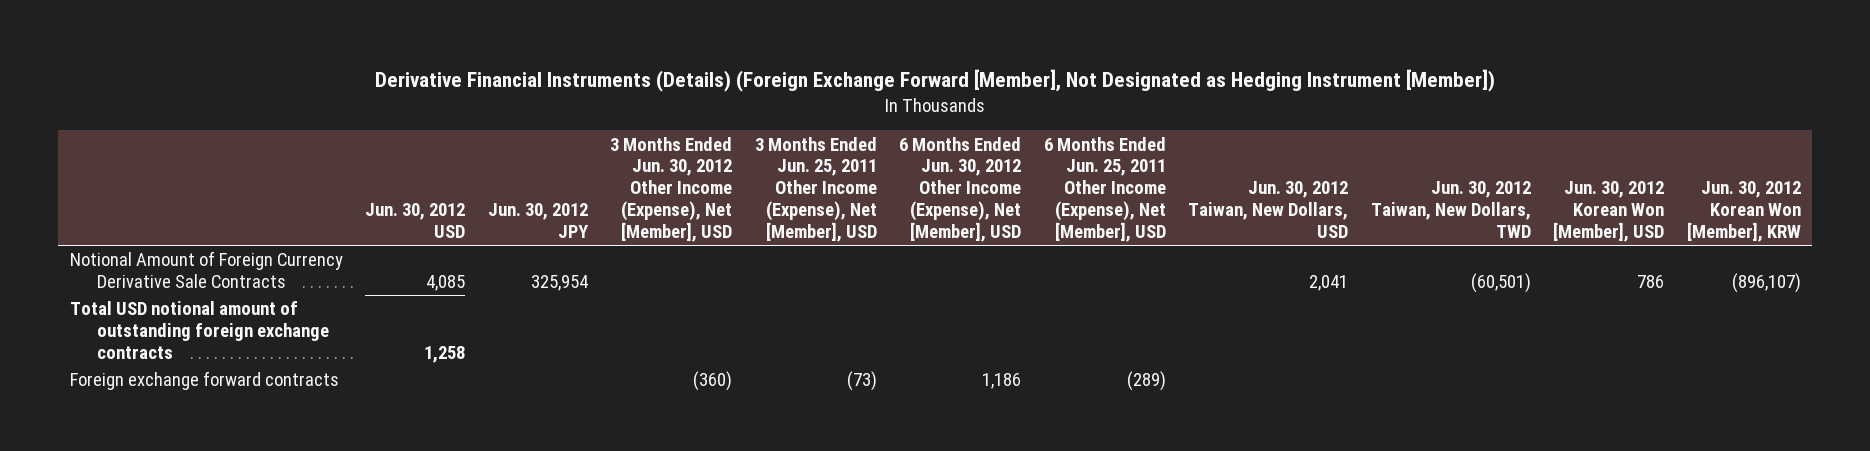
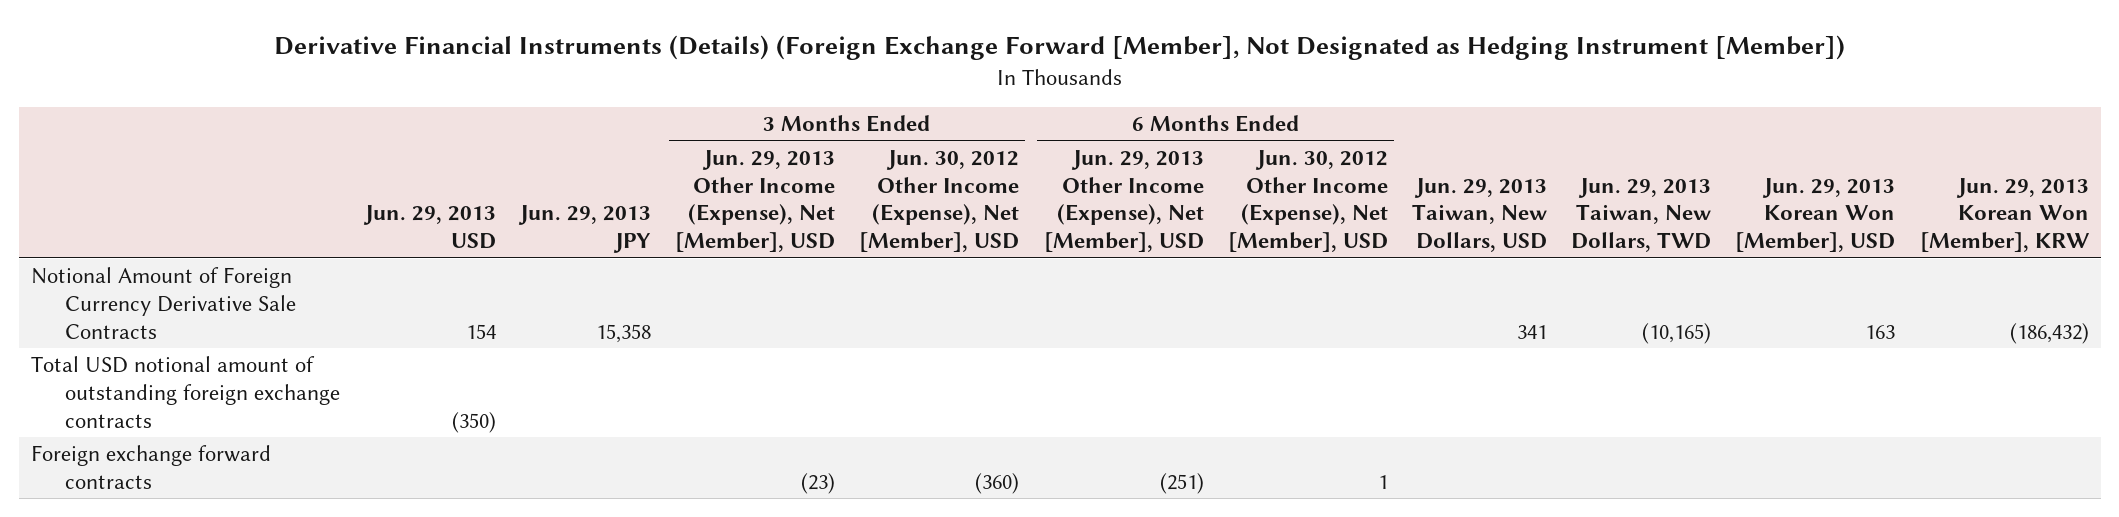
- | Jun. 30, 2012 USD | Jun. 30, 2012 JPY | 3 Months Ended Jun. 30, 2012 Other Income (Expense), Net [Member], USD | 3 Months Ended Jun. 25, 2011 Other Income (Expense), Net [Member], USD | 6 Months Ended Jun. 30, 2012 Other Income (Expense), Net [Member], USD | 6 Months Ended Jun. 25, 2011 Other Income (Expense), Net [Member], USD | Jun. 30, 2012 Taiwan, New Dollars, USD | Jun. 30, 2012 Taiwan, New Dollars, TWD | Jun. 30, 2012 Korean Won [Member], USD | Jun. 30, 2012 Korean Won [Member], KRW
+ | Jun. 29, 2013 USD | Jun. 29, 2013 JPY | 3 Months Ended Jun. 29, 2013 Other Income (Expense), Net [Member], USD | 3 Months Ended Jun. 30, 2012 Other Income (Expense), Net [Member], USD | 6 Months Ended Jun. 29, 2013 Other Income (Expense), Net [Member], USD | 6 Months Ended Jun. 30, 2012 Other Income (Expense), Net [Member], USD | Jun. 29, 2013 Taiwan, New Dollars, USD | Jun. 29, 2013 Taiwan, New Dollars, TWD | Jun. 29, 2013 Korean Won [Member], USD | Jun. 29, 2013 Korean Won [Member], KRW
- Foreign exchange forward contracts | | | (360) | (73) | 1,186 | (289) | | | |
+ Foreign exchange forward contracts | | | (23) | (360) | (251) | 1 | | | |

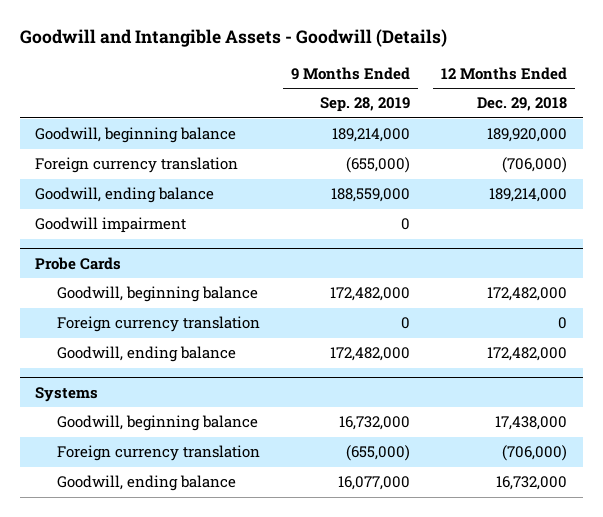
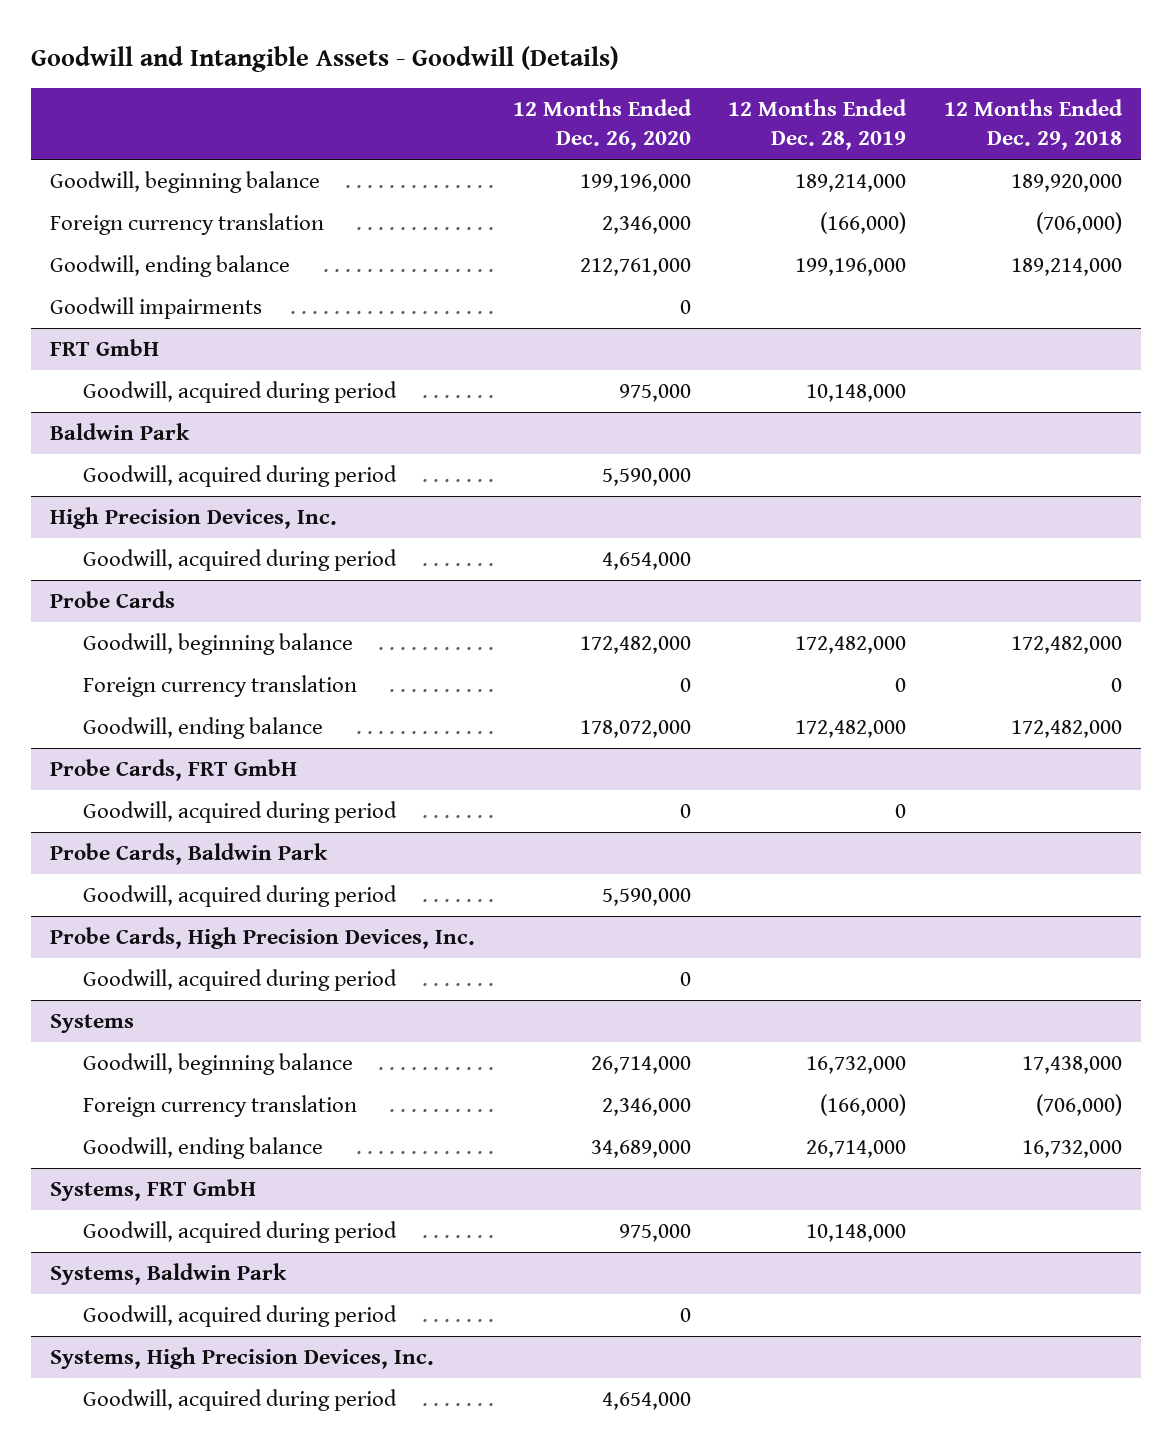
- | 9 Months Ended Sep. 28, 2019 | 12 Months Ended Dec. 29, 2018
+ | 12 Months Ended Dec. 26, 2020 | 12 Months Ended Dec. 28, 2019 | 12 Months Ended Dec. 29, 2018
- Goodwill impairment | 0 |
+ Goodwill impairments | 0 | |
+ FRT GmbH
+ Goodwill, acquired during period | 975,000 | 10,148,000 |
+ Baldwin Park
+ Goodwill, acquired during period | 5,590,000 | |
+ High Precision Devices, Inc.
+ Goodwill, acquired during period | 4,654,000 | |
+ Probe Cards, FRT GmbH
+ Goodwill, acquired during period | 0 | 0 |
+ Probe Cards, Baldwin Park
+ Goodwill, acquired during period | 5,590,000 | |
+ Probe Cards, High Precision Devices, Inc.
+ Goodwill, acquired during period | 0 | |
+ Systems, FRT GmbH
+ Goodwill, acquired during period | 975,000 | 10,148,000 |
+ Systems, Baldwin Park
+ Goodwill, acquired during period | 0 | |
+ Systems, High Precision Devices, Inc.
+ Goodwill, acquired during period | 4,654,000 | |

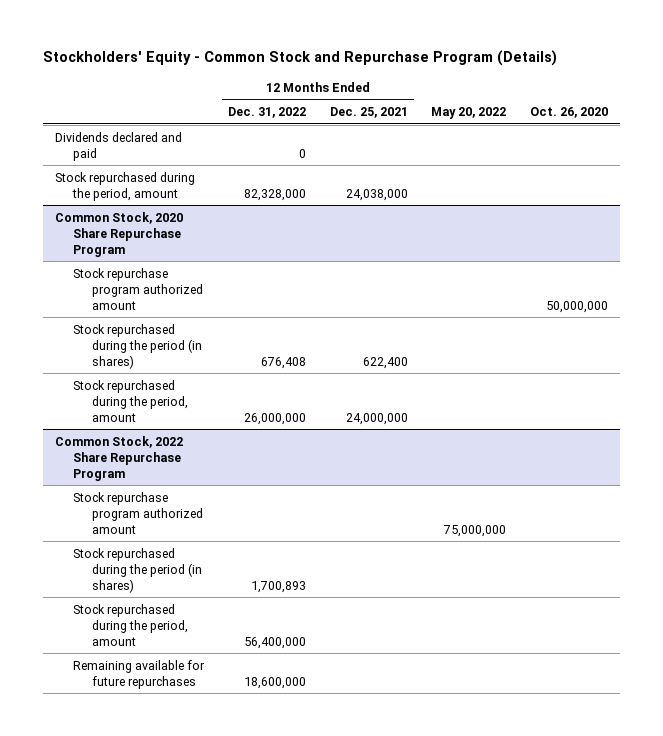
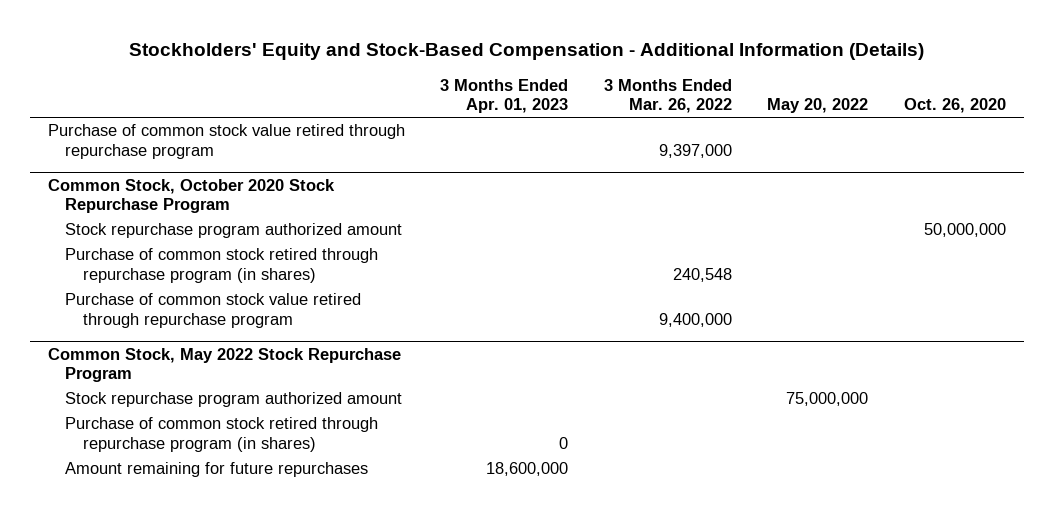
- Stockholders' Equity - Common Stock and Repurchase Program (Details)
+ Stockholders' Equity and Stock-Based Compensation - Additional Information (Details)
- | 12 Months Ended Dec. 31, 2022 | 12 Months Ended Dec. 25, 2021 | May 20, 2022 | Oct. 26, 2020
+ | 3 Months Ended Apr. 01, 2023 | 3 Months Ended Mar. 26, 2022 | May 20, 2022 | Oct. 26, 2020
- Dividends declared and paid | 0 | | |
- Stock repurchased during the period, amount | 82,328,000 | 24,038,000 | |
- Common Stock, 2020 Share Repurchase Program
+ Purchase of common stock value retired through repurchase program | | 9,397,000 | |
+ Common Stock, October 2020 Stock Repurchase Program
- Stock repurchased during the period (in shares) | 676,408 | 622,400 | |
- Stock repurchased during the period, amount | 26,000,000 | 24,000,000 | |
- Common Stock, 2022 Share Repurchase Program
+ Purchase of common stock retired through repurchase program (in shares) | | 240,548 | |
+ Purchase of common stock value retired through repurchase program | | 9,400,000 | |
+ Common Stock, May 2022 Stock Repurchase Program
- Stock repurchased during the period (in shares) | 1,700,893 | | |
- Stock repurchased during the period, amount | 56,400,000 | | |
- Remaining available for future repurchases | 18,600,000 | | |
+ Purchase of common stock retired through repurchase program (in shares) | 0 | | |
+ Amount remaining for future repurchases | 18,600,000 | | |

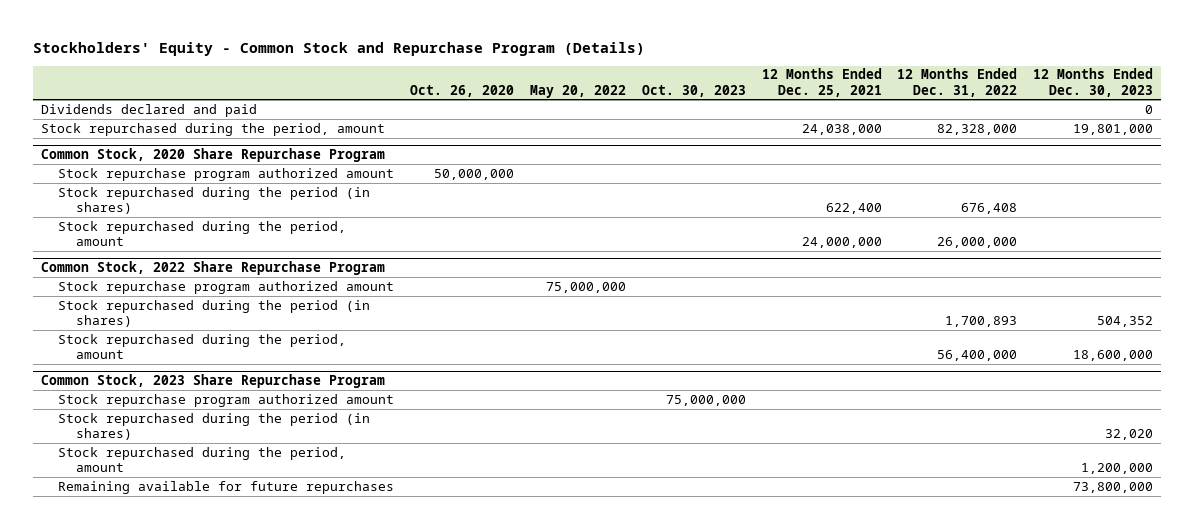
- Stockholders' Equity and Stock-Based Compensation - Additional Information (Details)
+ Stockholders' Equity - Common Stock and Repurchase Program (Details)
- | 3 Months Ended Apr. 01, 2023 | 3 Months Ended Mar. 26, 2022 | May 20, 2022 | Oct. 26, 2020
+ | Oct. 26, 2020 | May 20, 2022 | Oct. 30, 2023 | 12 Months Ended Dec. 25, 2021 | 12 Months Ended Dec. 31, 2022 | 12 Months Ended Dec. 30, 2023
- Purchase of common stock value retired through repurchase program | | 9,397,000 | |
- Common Stock, October 2020 Stock Repurchase Program
+ Dividends declared and paid | | | | | | 0
+ Stock repurchased during the period, amount | | | | 24,038,000 | 82,328,000 | 19,801,000
+ Common Stock, 2020 Share Repurchase Program
- Purchase of common stock retired through repurchase program (in shares) | | 240,548 | |
- Purchase of common stock value retired through repurchase program | | 9,400,000 | |
- Common Stock, May 2022 Stock Repurchase Program
+ Stock repurchased during the period (in shares) | | | | 622,400 | 676,408 |
+ Stock repurchased during the period, amount | | | | 24,000,000 | 26,000,000 |
+ Common Stock, 2022 Share Repurchase Program
- Purchase of common stock retired through repurchase program (in shares) | 0 | | |
- Amount remaining for future repurchases | 18,600,000 | | |
+ Stock repurchased during the period (in shares) | | | | | 1,700,893 | 504,352
+ Stock repurchased during the period, amount | | | | | 56,400,000 | 18,600,000
+ Common Stock, 2023 Share Repurchase Program
+ Stock repurchase program authorized amount | | | 75,000,000 | | |
+ Stock repurchased during the period (in shares) | | | | | | 32,020
+ Stock repurchased during the period, amount | | | | | | 1,200,000
+ Remaining available for future repurchases | | | | | | 73,800,000

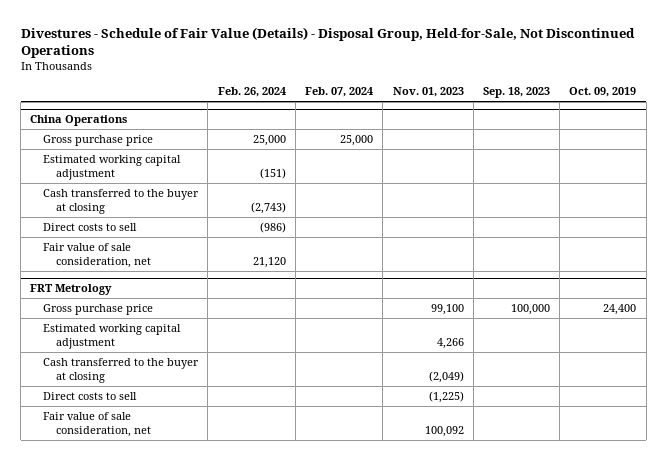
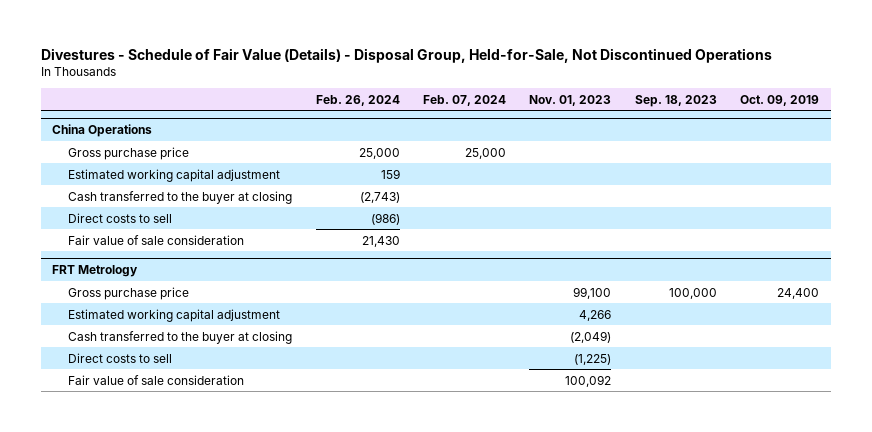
@ China Operations
- Estimated working capital adjustment | (151) | | | |
+ Estimated working capital adjustment | 159 | | | |
- Fair value of sale consideration, net | 21,120 | | | |
+ Fair value of sale consideration | 21,430 | | | |
@ FRT Metrology
- Fair value of sale consideration, net | | | 100,092 | |
+ Fair value of sale consideration | | | 100,092 | |

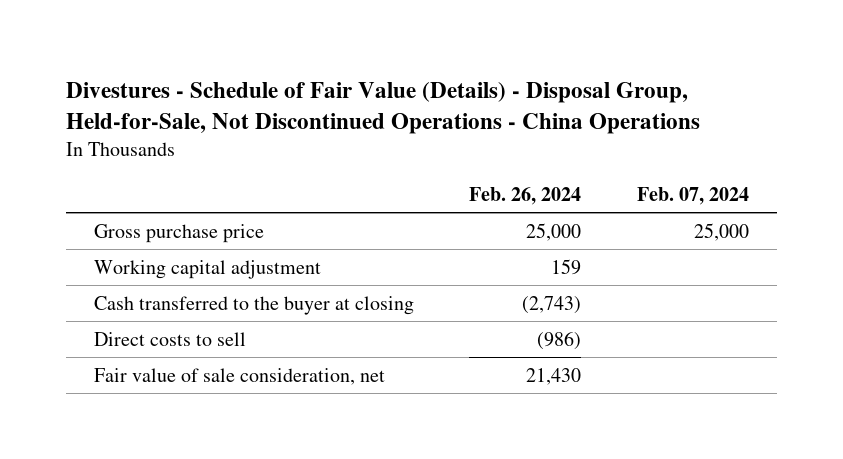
- Divestures - Schedule of Fair Value (Details) - Disposal Group, Held-for-Sale, Not Discontinued Operations
+ Divestures - Schedule of Fair Value (Details) - Disposal Group, Held-for-Sale, Not Discontinued Operations - China Operations
- | Feb. 26, 2024 | Feb. 07, 2024 | Nov. 01, 2023 | Sep. 18, 2023 | Oct. 09, 2019
+ | Feb. 26, 2024 | Feb. 07, 2024
- China Operations
- Estimated working capital adjustment | 159 | | | |
+ Working capital adjustment | 159 |
- Fair value of sale consideration | 21,430 | | | |
- FRT Metrology
- Gross purchase price | | | 99,100 | 100,000 | 24,400
- Estimated working capital adjustment | | | 4,266 | |
- Cash transferred to the buyer at closing | | | (2,049) | |
- Direct costs to sell | | | (1,225) | |
- Fair value of sale consideration | | | 100,092 | |
+ Fair value of sale consideration, net | 21,430 |

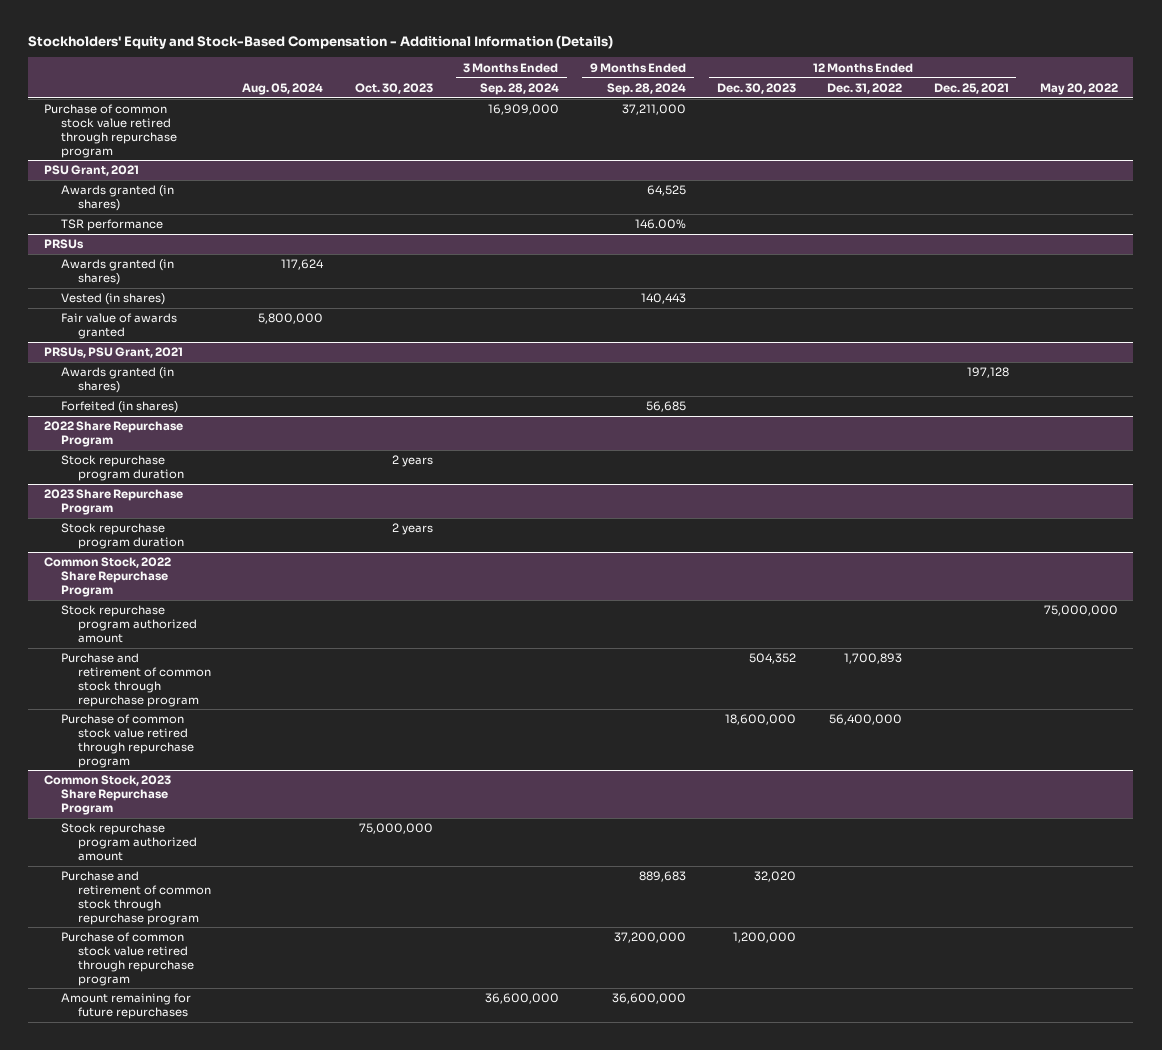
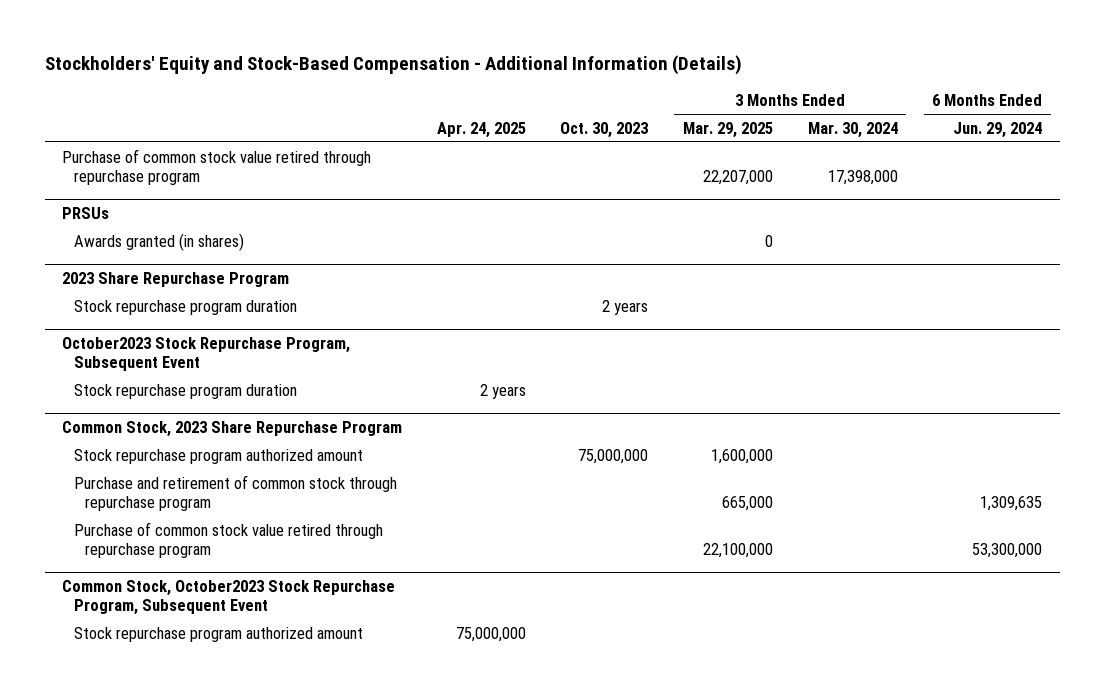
- | Aug. 05, 2024 | Oct. 30, 2023 | 3 Months Ended Sep. 28, 2024 | 9 Months Ended Sep. 28, 2024 | 12 Months Ended Dec. 30, 2023 | 12 Months Ended Dec. 31, 2022 | 12 Months Ended Dec. 25, 2021 | May 20, 2022
+ | Apr. 24, 2025 | Oct. 30, 2023 | 3 Months Ended Mar. 29, 2025 | 3 Months Ended Mar. 30, 2024 | 6 Months Ended Jun. 29, 2024
- PSU Grant, 2021
- Awards granted (in shares) | | | | 64,525 | | | |
- TSR performance | | | | 146.00% | | | |
@ PRSUs
- Vested (in shares) | | | | 140,443 | | | |
- Fair value of awards granted | 5,800,000 | | | | | | |
- PRSUs, PSU Grant, 2021
- Awards granted (in shares) | | | | | | | 197,128 |
- Forfeited (in shares) | | | | 56,685 | | | |
- 2022 Share Repurchase Program
- Stock repurchase program duration | | 2 years | | | | | |
- Common Stock, 2022 Share Repurchase Program
- Stock repurchase program authorized amount | | | | | | | | 75,000,000
- Purchase and retirement of common stock through repurchase program | | | | | 504,352 | 1,700,893 | |
- Purchase of common stock value retired through repurchase program | | | | | 18,600,000 | 56,400,000 | |
+ October2023 Stock Repurchase Program, Subsequent Event
+ Stock repurchase program duration | 2 years | | | |
@ Common Stock, 2023 Share Repurchase Program
- Amount remaining for future repurchases | | | 36,600,000 | 36,600,000 | | | |
+ Common Stock, October2023 Stock Repurchase Program, Subsequent Event
+ Stock repurchase program authorized amount | 75,000,000 | | | |

